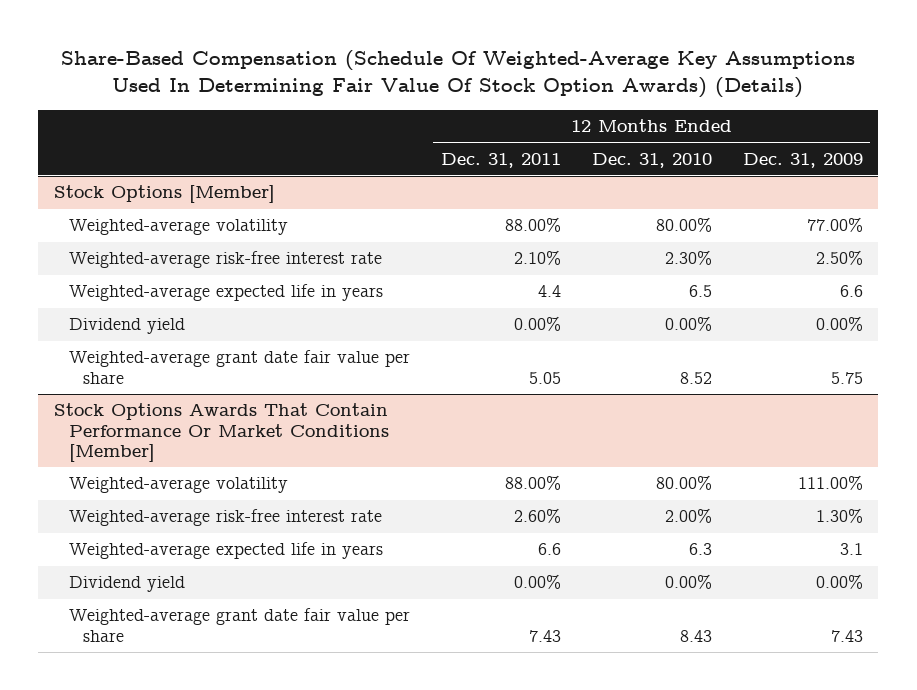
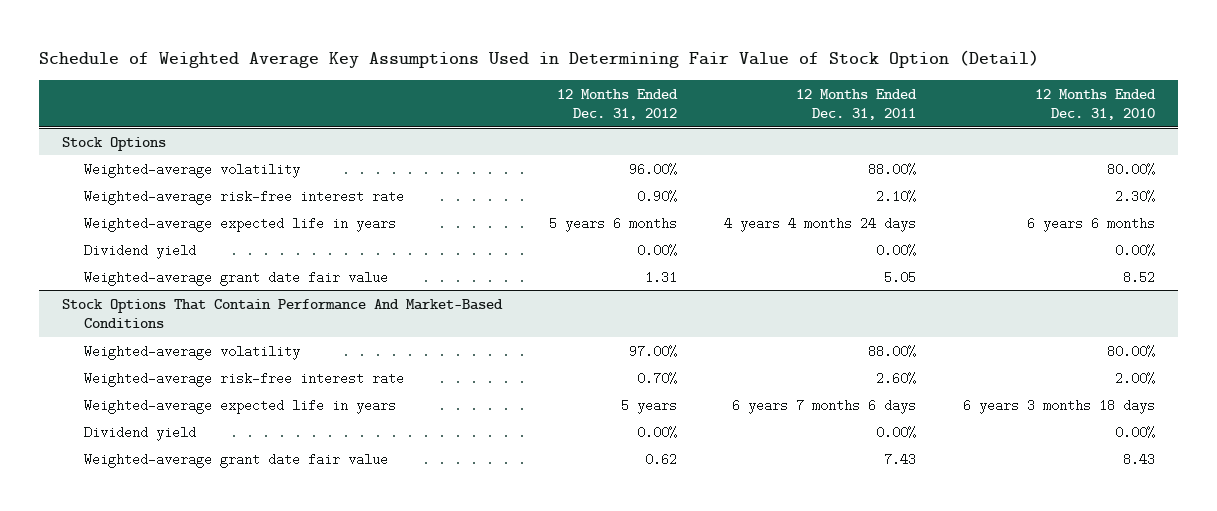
- Share-Based Compensation (Schedule Of Weighted-Average Key Assumptions Used In Determining Fair Value Of Stock Option Awards) (Details)
+ Schedule of Weighted Average Key Assumptions Used in Determining Fair Value of Stock Option (Detail)
- | 12 Months Ended Dec. 31, 2011 | 12 Months Ended Dec. 31, 2010 | 12 Months Ended Dec. 31, 2009
+ | 12 Months Ended Dec. 31, 2012 | 12 Months Ended Dec. 31, 2011 | 12 Months Ended Dec. 31, 2010
- Stock Options [Member]
+ Stock Options
- Weighted-average expected life in years | 4.4 | 6.5 | 6.6
+ Weighted-average expected life in years | 5 years 6 months | 4 years 4 months 24 days | 6 years 6 months
- Weighted-average grant date fair value per share | 5.05 | 8.52 | 5.75
- Stock Options Awards That Contain Performance Or Market Conditions [Member]
+ Weighted-average grant date fair value | 1.31 | 5.05 | 8.52
+ Stock Options That Contain Performance And Market-Based Conditions
- Weighted-average expected life in years | 6.6 | 6.3 | 3.1
+ Weighted-average expected life in years | 5 years | 6 years 7 months 6 days | 6 years 3 months 18 days
- Weighted-average grant date fair value per share | 7.43 | 8.43 | 7.43
+ Weighted-average grant date fair value | 0.62 | 7.43 | 8.43

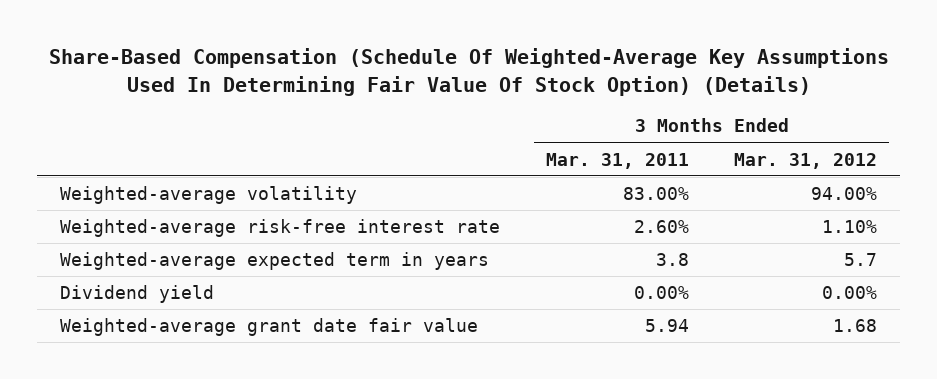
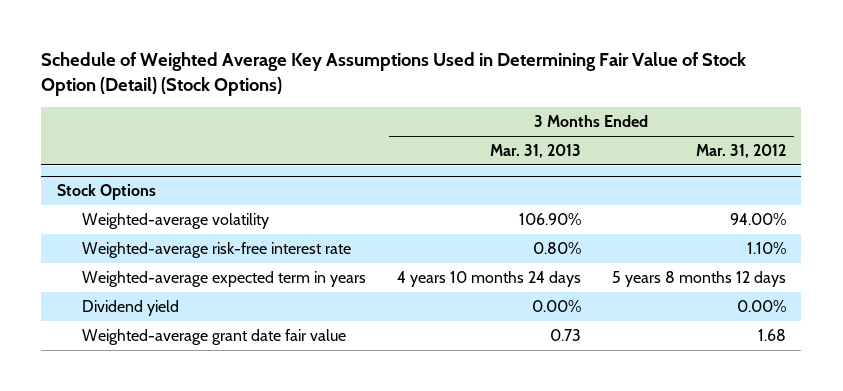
- Share-Based Compensation (Schedule Of Weighted-Average Key Assumptions Used In Determining Fair Value Of Stock Option) (Details)
+ Schedule of Weighted Average Key Assumptions Used in Determining Fair Value of Stock Option (Detail) (Stock Options)
- | 3 Months Ended Mar. 31, 2011 | 3 Months Ended Mar. 31, 2012
+ | 3 Months Ended Mar. 31, 2013 | 3 Months Ended Mar. 31, 2012
+ Stock Options
- Weighted-average expected term in years | 3.8 | 5.7
+ Weighted-average expected term in years | 4 years 10 months 24 days | 5 years 8 months 12 days

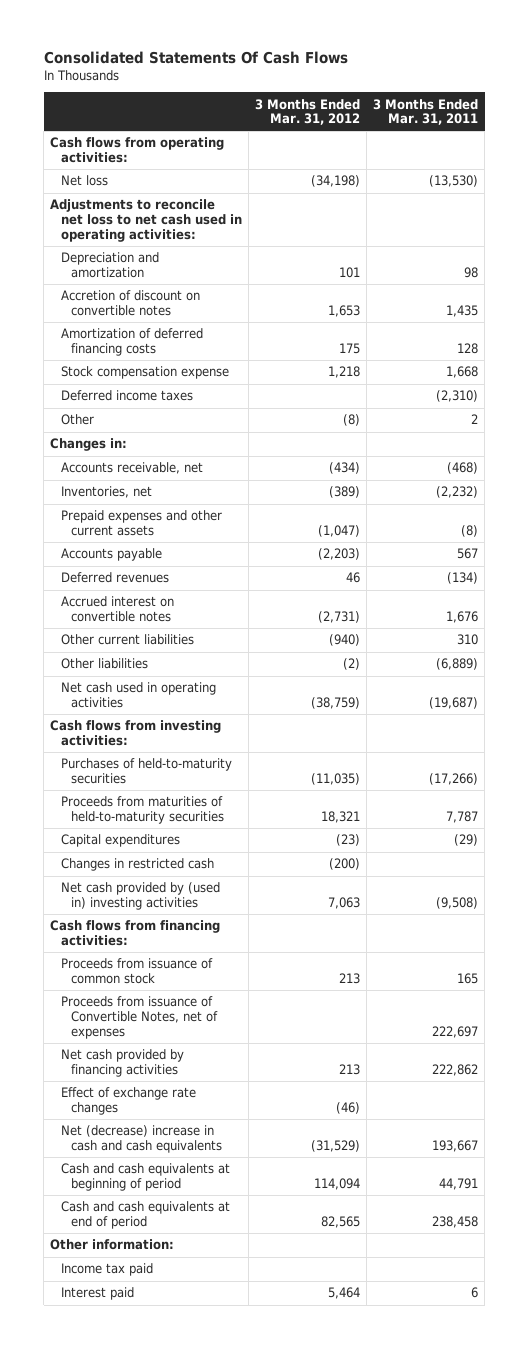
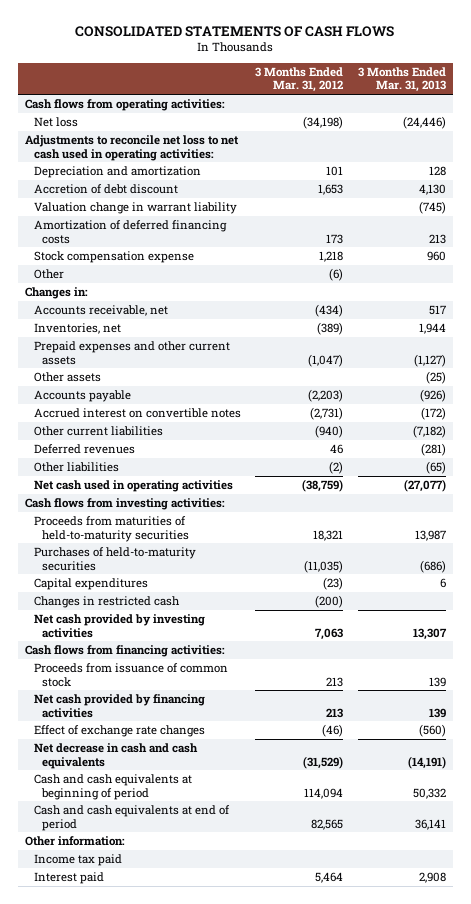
- Consolidated Statements Of Cash Flows
+ CONSOLIDATED STATEMENTS OF CASH FLOWS
- | 3 Months Ended Mar. 31, 2012 | 3 Months Ended Mar. 31, 2011
+ | 3 Months Ended Mar. 31, 2012 | 3 Months Ended Mar. 31, 2013
- Accretion of discount on convertible notes | 1,653 | 1,435
- Amortization of deferred financing costs | 175 | 128
+ Accretion of debt discount | 1,653 | 4,130
+ Valuation change in warrant liability | | (745)
+ Amortization of deferred financing costs | 173 | 213
- Deferred income taxes | | (2,310)
- Other | (8) | 2
+ Other | (6) |
+ Other assets | | (25)
moved down: Deferred revenues | 46 | (281)
moved down: Purchases of held-to-maturity securities | (11,035) | (686)
- Net cash provided by (used in) investing activities | 7,063 | (9,508)
+ Net cash provided by investing activities | 7,063 | 13,307
- Proceeds from issuance of Convertible Notes, net of expenses | | 222,697
- Net (decrease) increase in cash and cash equivalents | (31,529) | 193,667
+ Net decrease in cash and cash equivalents | (31,529) | (14,191)

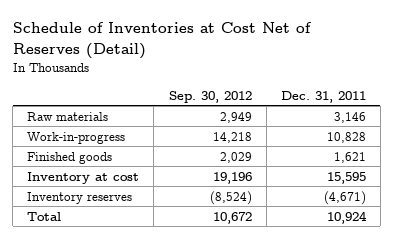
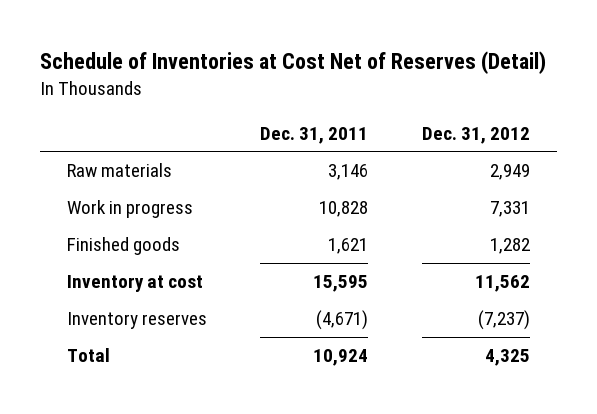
- | Sep. 30, 2012 | Dec. 31, 2011
+ | Dec. 31, 2011 | Dec. 31, 2012
- Work-in-progress | 14,218 | 10,828
+ Work in progress | 10,828 | 7,331

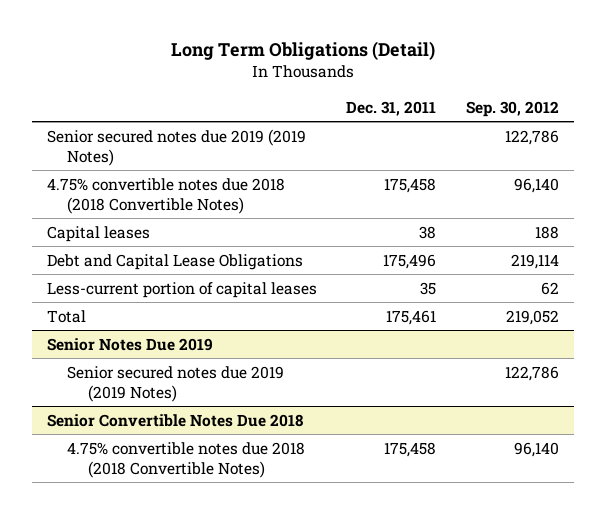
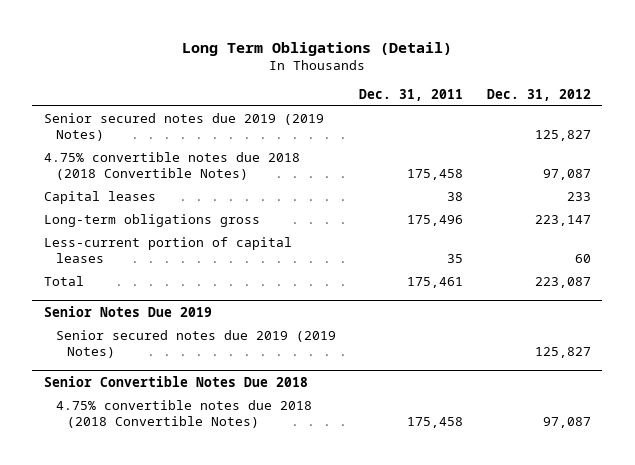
- | Dec. 31, 2011 | Sep. 30, 2012
+ | Dec. 31, 2011 | Dec. 31, 2012
- Debt and Capital Lease Obligations | 175,496 | 219,114
+ Long-term obligations gross | 175,496 | 223,147

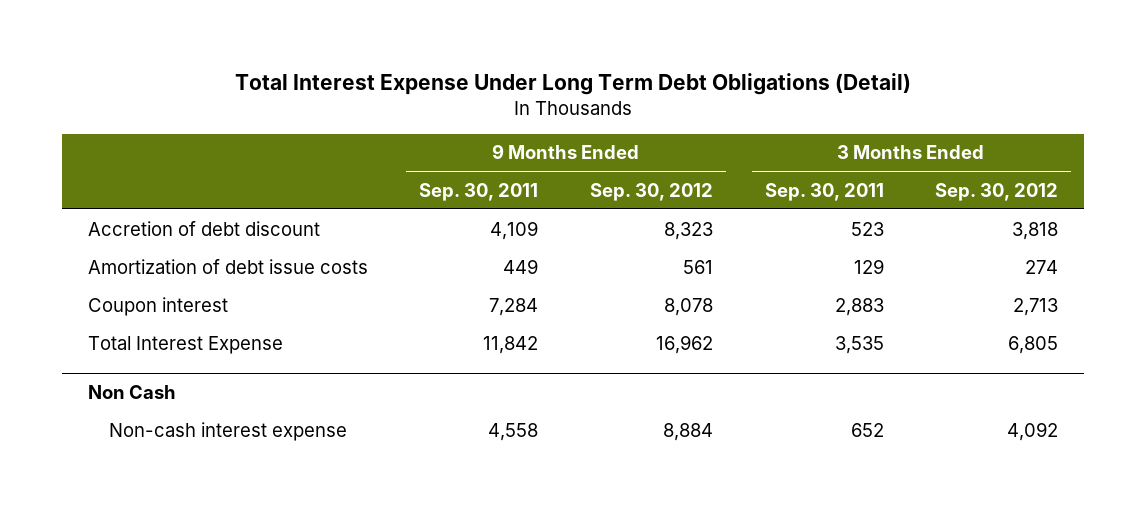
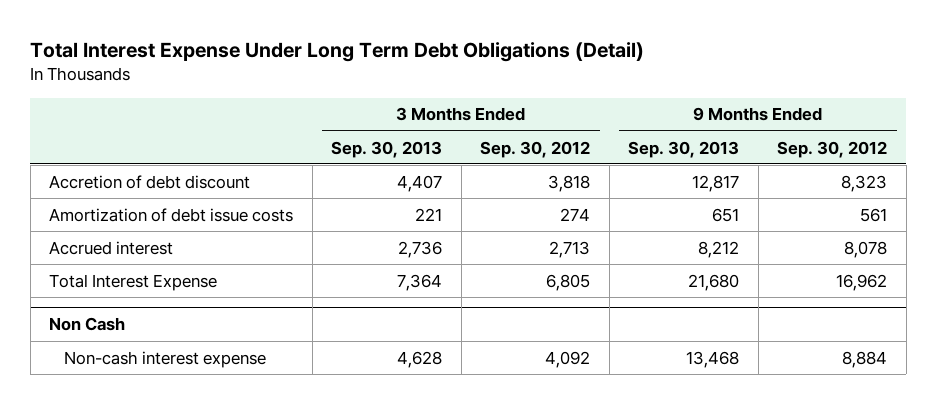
- | 9 Months Ended Sep. 30, 2011 | 9 Months Ended Sep. 30, 2012 | 3 Months Ended Sep. 30, 2011 | 3 Months Ended Sep. 30, 2012
+ | 3 Months Ended Sep. 30, 2013 | 3 Months Ended Sep. 30, 2012 | 9 Months Ended Sep. 30, 2013 | 9 Months Ended Sep. 30, 2012
- Coupon interest | 7,284 | 8,078 | 2,883 | 2,713
+ Accrued interest | 2,736 | 2,713 | 8,212 | 8,078

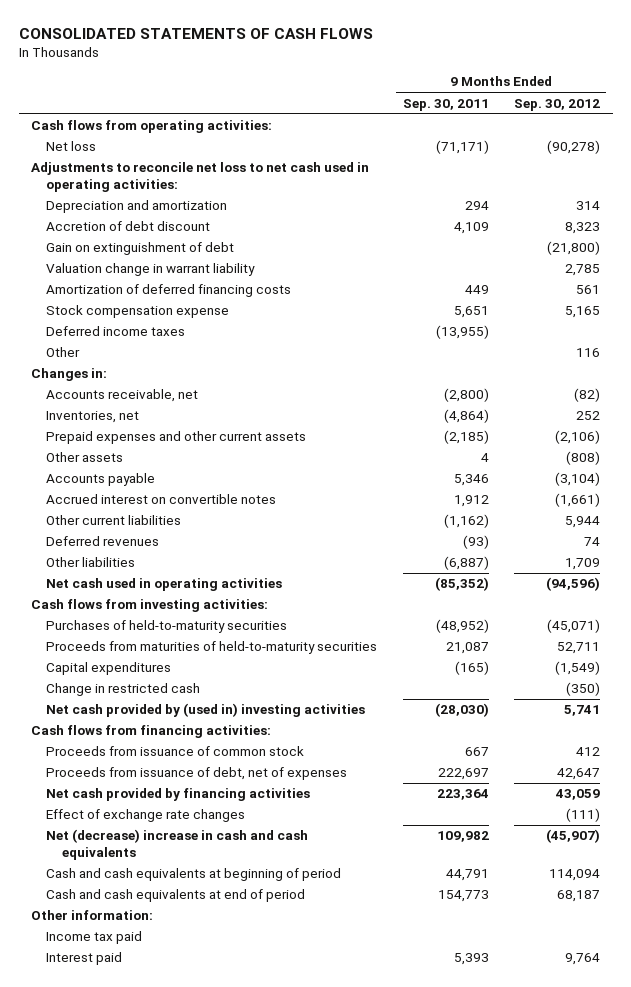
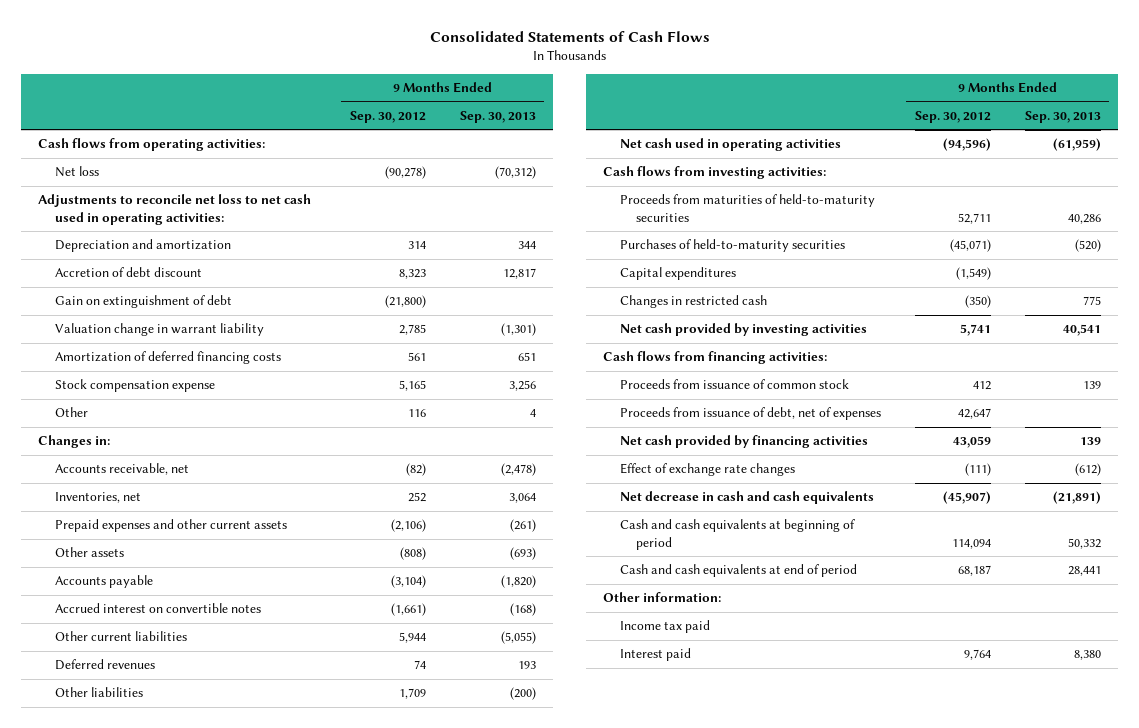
- CONSOLIDATED STATEMENTS OF CASH FLOWS
+ Consolidated Statements of Cash Flows
- | 9 Months Ended Sep. 30, 2011 | 9 Months Ended Sep. 30, 2012
+ | 9 Months Ended Sep. 30, 2012 | 9 Months Ended Sep. 30, 2013
- Deferred income taxes | (13,955) |
moved down: Purchases of held-to-maturity securities | (45,071) | (520)
- Change in restricted cash | | (350)
- Net cash provided by (used in) investing activities | (28,030) | 5,741
+ Changes in restricted cash | (350) | 775
+ Net cash provided by investing activities | 5,741 | 40,541
- Net (decrease) increase in cash and cash equivalents | 109,982 | (45,907)
+ Net decrease in cash and cash equivalents | (45,907) | (21,891)

